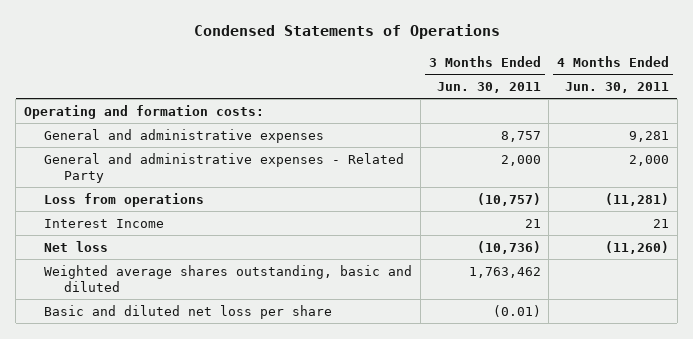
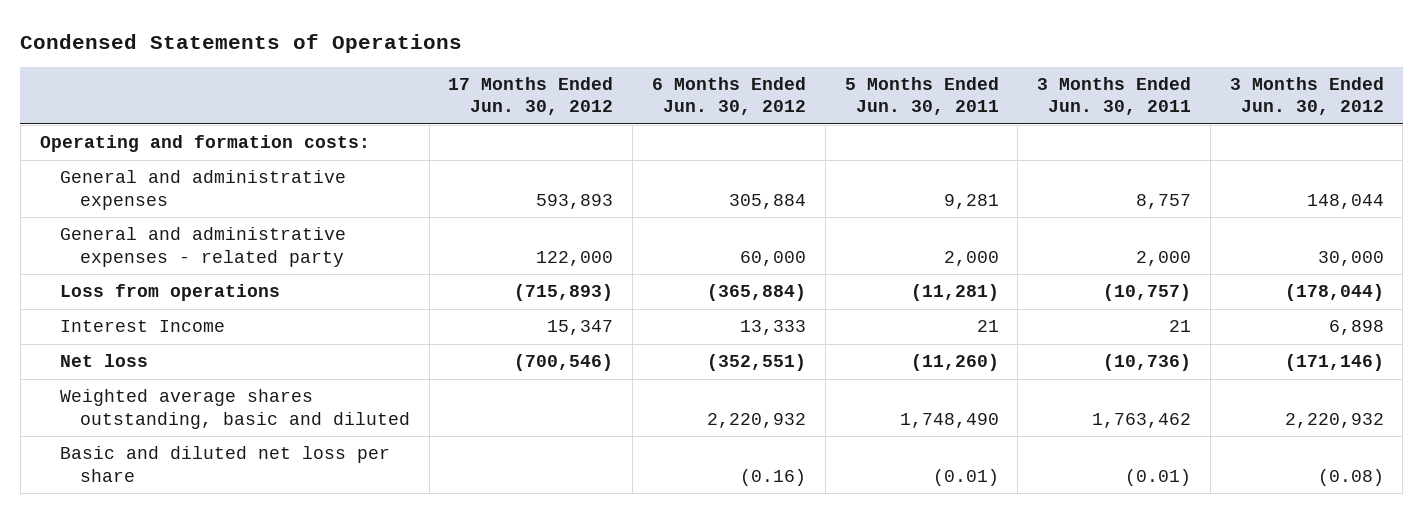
- | 3 Months Ended Jun. 30, 2011 | 4 Months Ended Jun. 30, 2011
+ | 17 Months Ended Jun. 30, 2012 | 6 Months Ended Jun. 30, 2012 | 5 Months Ended Jun. 30, 2011 | 3 Months Ended Jun. 30, 2011 | 3 Months Ended Jun. 30, 2012
- General and administrative expenses - Related Party | 2,000 | 2,000
+ General and administrative expenses - related party | 122,000 | 60,000 | 2,000 | 2,000 | 30,000

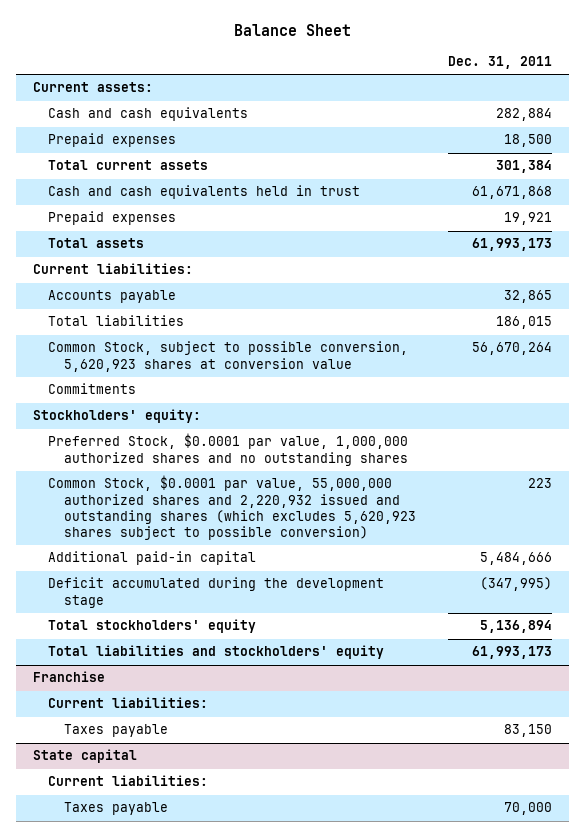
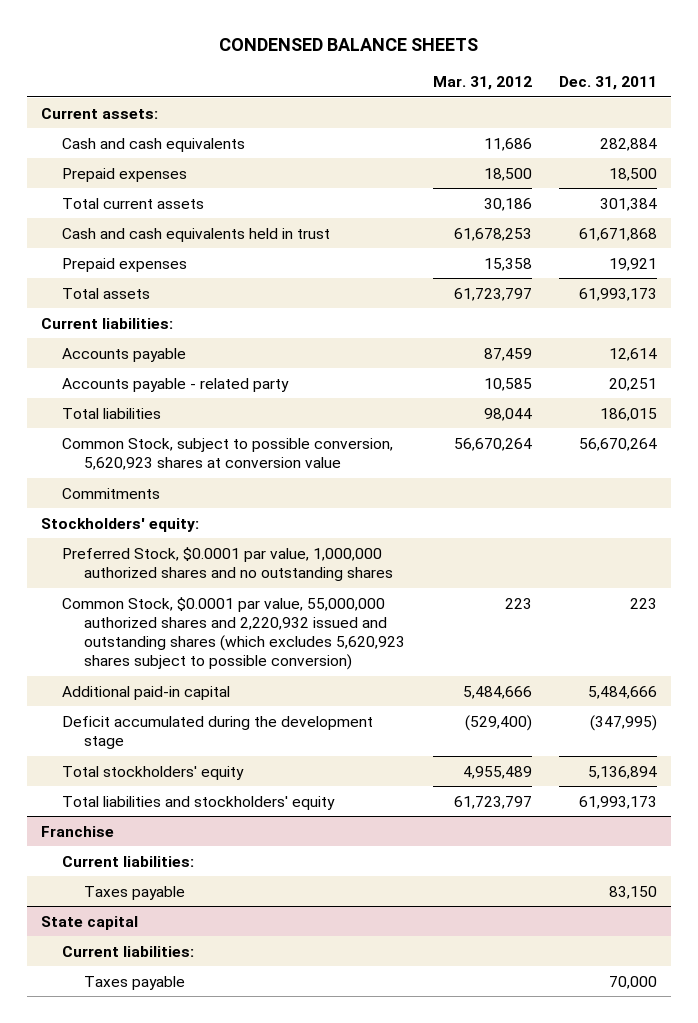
- Balance Sheet
+ CONDENSED BALANCE SHEETS
- | Dec. 31, 2011
+ | Mar. 31, 2012 | Dec. 31, 2011
- Accounts payable | 32,865
+ Accounts payable | 87,459 | 12,614
+ Accounts payable - related party | 10,585 | 20,251

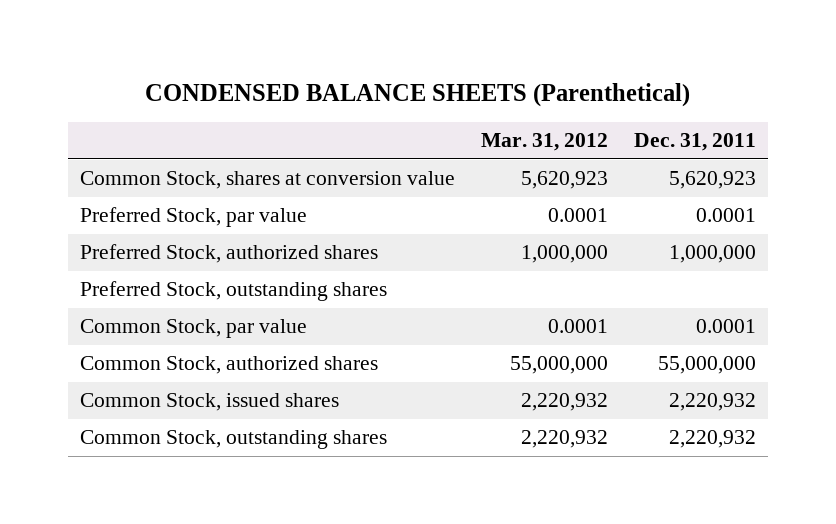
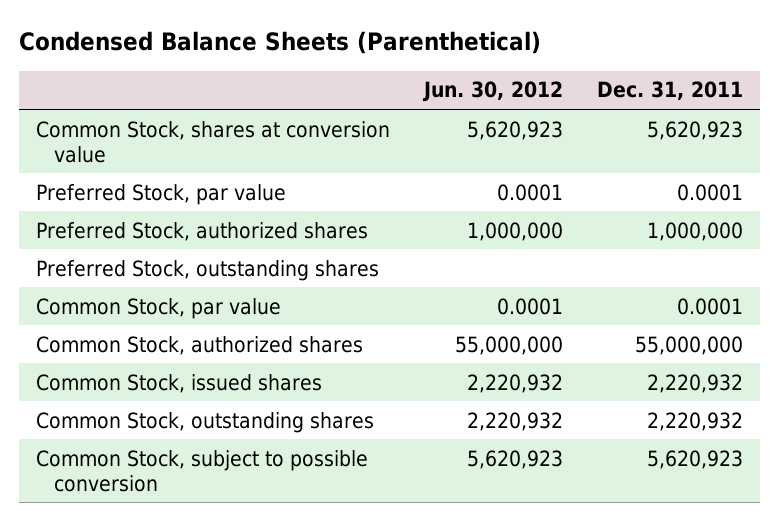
- CONDENSED BALANCE SHEETS (Parenthetical)
+ Condensed Balance Sheets (Parenthetical)
- | Mar. 31, 2012 | Dec. 31, 2011
+ | Jun. 30, 2012 | Dec. 31, 2011
+ Common Stock, subject to possible conversion | 5,620,923 | 5,620,923

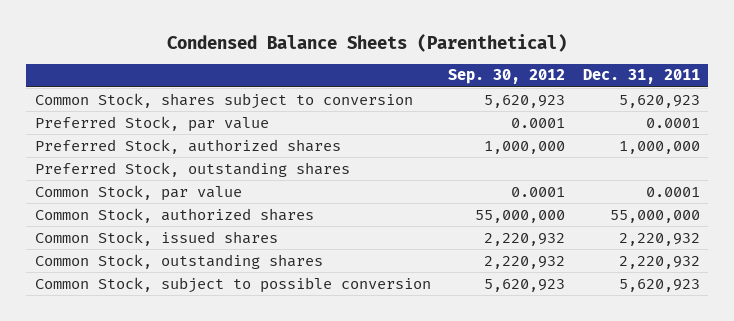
- | Jun. 30, 2012 | Dec. 31, 2011
+ | Sep. 30, 2012 | Dec. 31, 2011
- Common Stock, shares at conversion value | 5,620,923 | 5,620,923
+ Common Stock, shares subject to conversion | 5,620,923 | 5,620,923

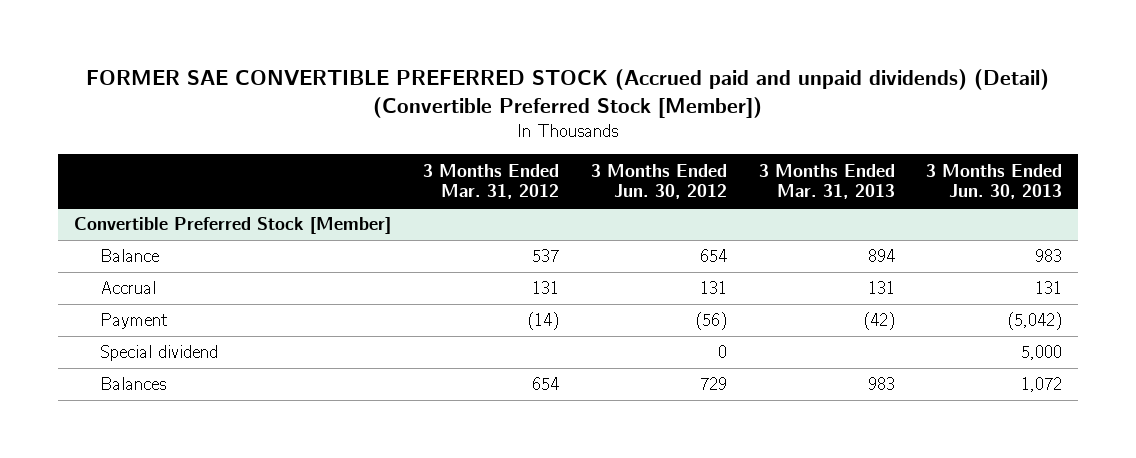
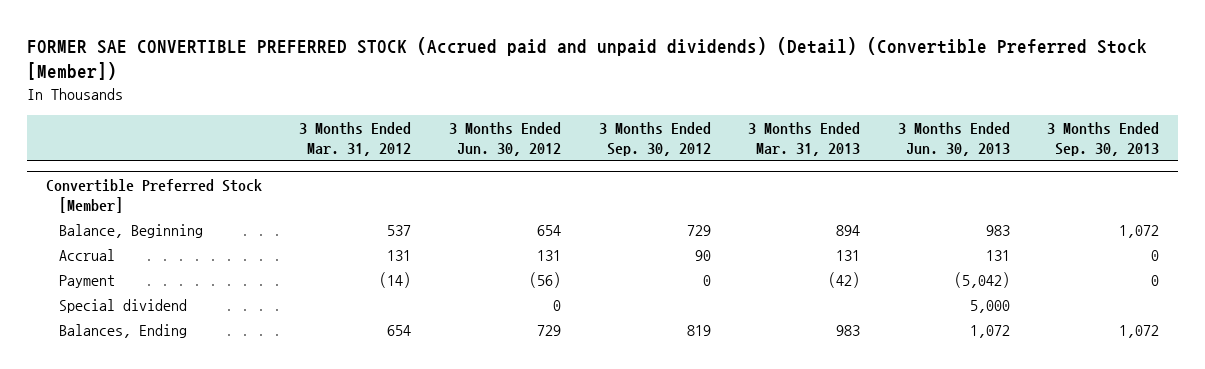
- | 3 Months Ended Mar. 31, 2012 | 3 Months Ended Jun. 30, 2012 | 3 Months Ended Mar. 31, 2013 | 3 Months Ended Jun. 30, 2013
+ | 3 Months Ended Mar. 31, 2012 | 3 Months Ended Jun. 30, 2012 | 3 Months Ended Sep. 30, 2012 | 3 Months Ended Mar. 31, 2013 | 3 Months Ended Jun. 30, 2013 | 3 Months Ended Sep. 30, 2013
@ Convertible Preferred Stock [Member]
- Balance | 537 | 654 | 894 | 983
+ Balance, Beginning | 537 | 654 | 729 | 894 | 983 | 1,072
- Balances | 654 | 729 | 983 | 1,072
+ Balances, Ending | 654 | 729 | 819 | 983 | 1,072 | 1,072

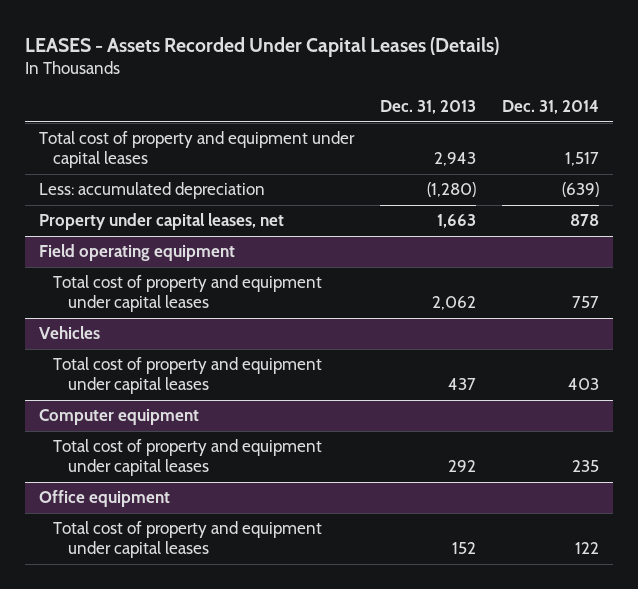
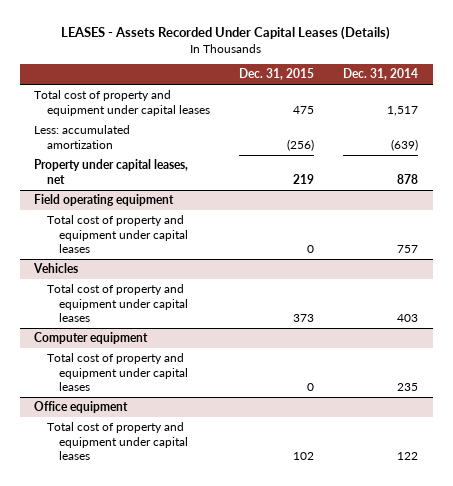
- | Dec. 31, 2013 | Dec. 31, 2014
+ | Dec. 31, 2015 | Dec. 31, 2014
- Less: accumulated depreciation | (1,280) | (639)
+ Less: accumulated amortization | (256) | (639)

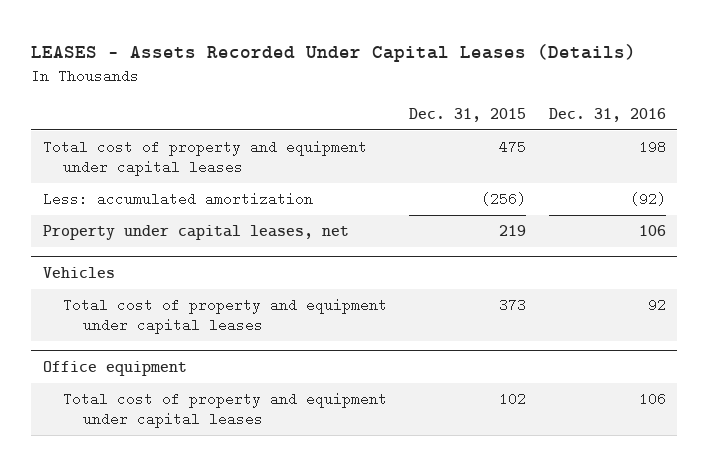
- | Dec. 31, 2015 | Dec. 31, 2014
+ | Dec. 31, 2015 | Dec. 31, 2016
- Field operating equipment
- Total cost of property and equipment under capital leases | 0 | 757
- Computer equipment
- Total cost of property and equipment under capital leases | 0 | 235

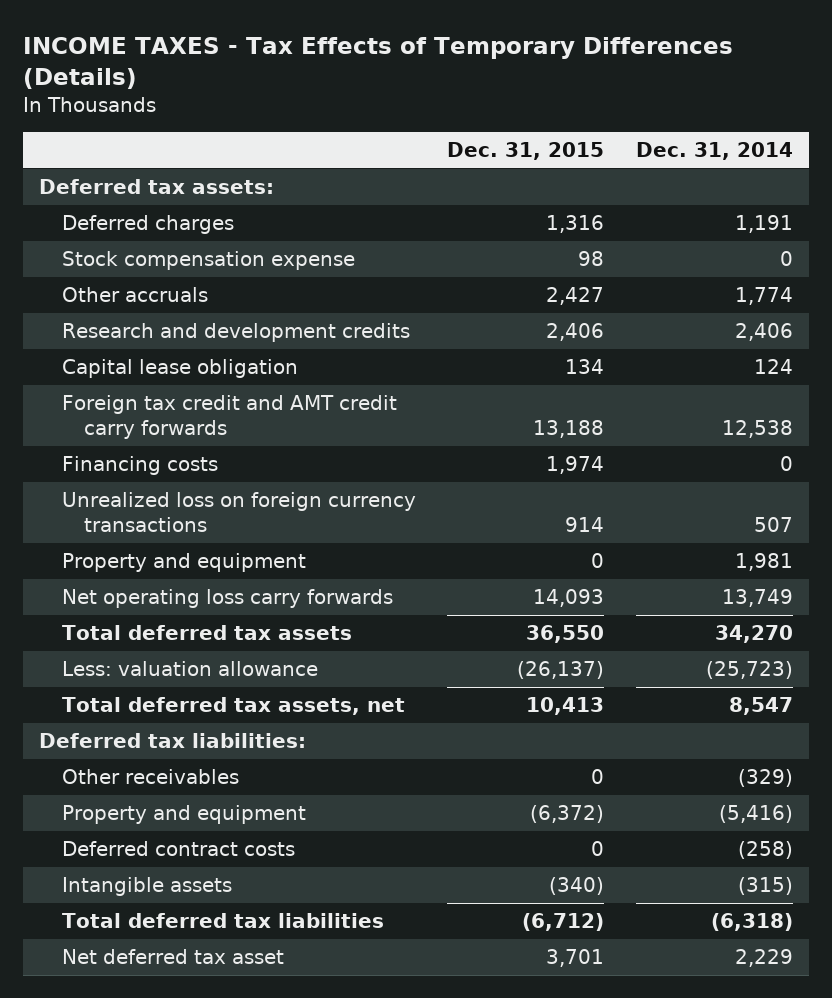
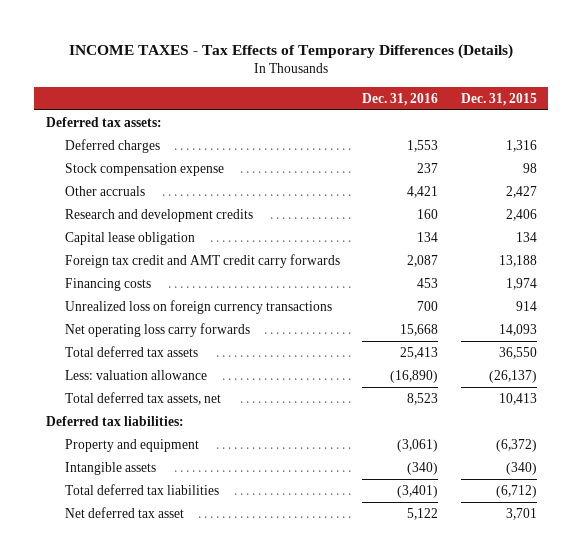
- | Dec. 31, 2015 | Dec. 31, 2014
+ | Dec. 31, 2016 | Dec. 31, 2015
- Property and equipment | 0 | 1,981
- Other receivables | 0 | (329)
- Deferred contract costs | 0 | (258)

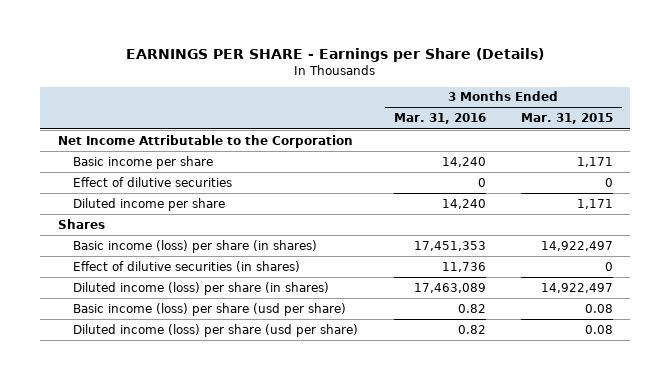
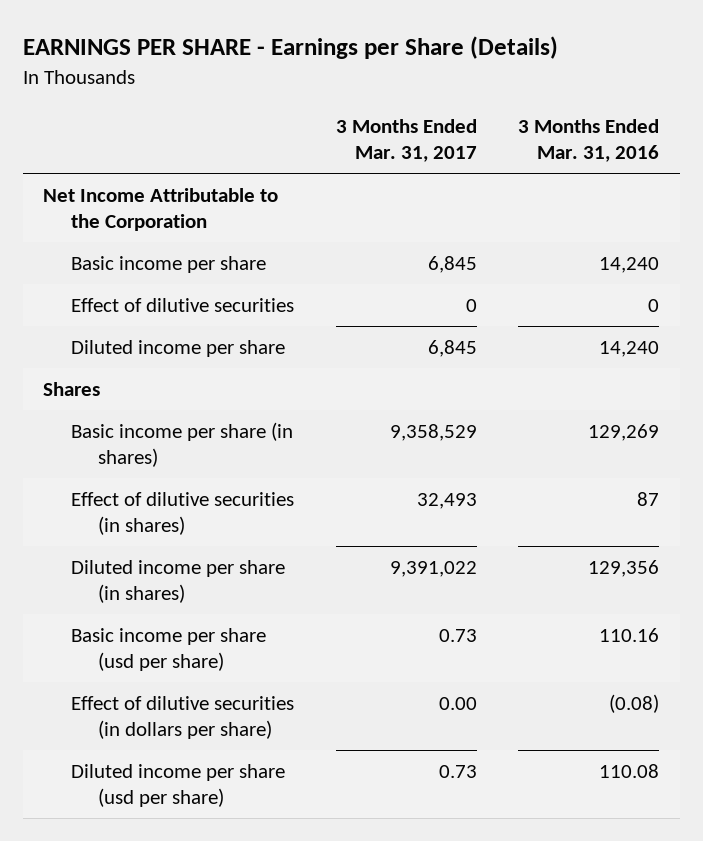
- | 3 Months Ended Mar. 31, 2016 | 3 Months Ended Mar. 31, 2015
+ | 3 Months Ended Mar. 31, 2017 | 3 Months Ended Mar. 31, 2016
- Basic income (loss) per share (in shares) | 17,451,353 | 14,922,497
- Effect of dilutive securities (in shares) | 11,736 | 0
- Diluted income (loss) per share (in shares) | 17,463,089 | 14,922,497
- Basic income (loss) per share (usd per share) | 0.82 | 0.08
- Diluted income (loss) per share (usd per share) | 0.82 | 0.08
+ Basic income per share (in shares) | 9,358,529 | 129,269
+ Effect of dilutive securities (in shares) | 32,493 | 87
+ Diluted income per share (in shares) | 9,391,022 | 129,356
+ Basic income per share (usd per share) | 0.73 | 110.16
+ Effect of dilutive securities (in dollars per share) | 0.00 | (0.08)
+ Diluted income per share (usd per share) | 0.73 | 110.08

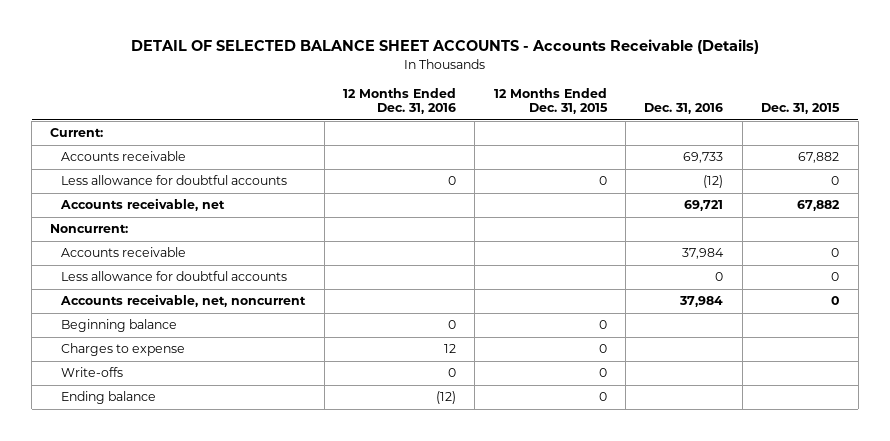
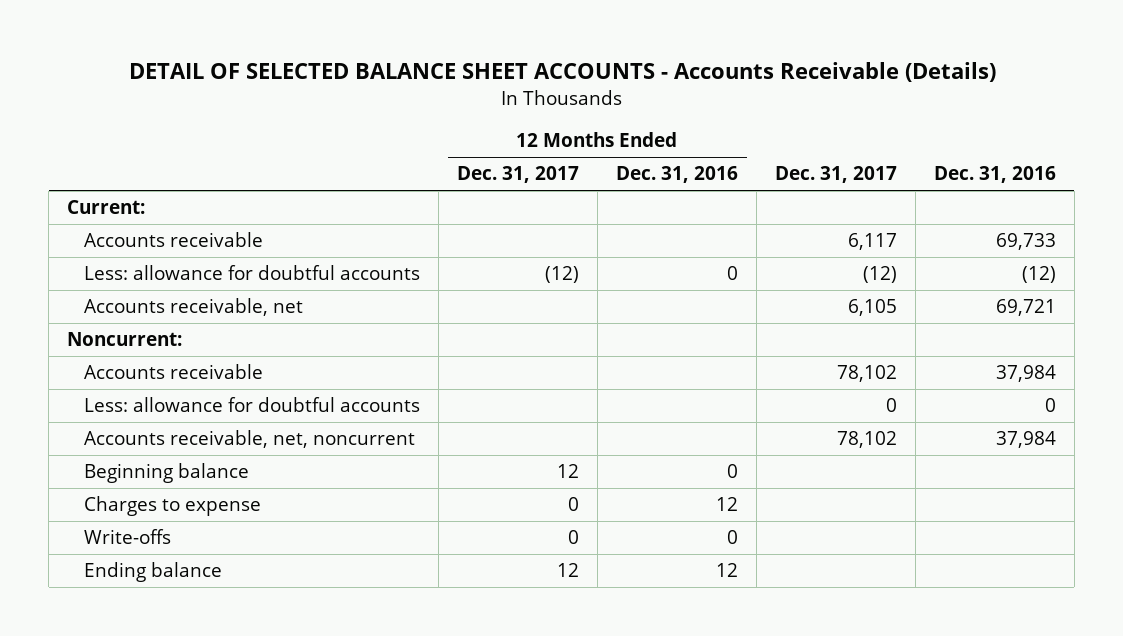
- | 12 Months Ended Dec. 31, 2016 | 12 Months Ended Dec. 31, 2015 | Dec. 31, 2016 | Dec. 31, 2015
+ | 12 Months Ended Dec. 31, 2017 | 12 Months Ended Dec. 31, 2016 | Dec. 31, 2017 | Dec. 31, 2016
- Less allowance for doubtful accounts | 0 | 0 | (12) | 0
+ Less: allowance for doubtful accounts | (12) | 0 | (12) | (12)
- Less allowance for doubtful accounts | | | 0 | 0
+ Less: allowance for doubtful accounts | | | 0 | 0
- Ending balance | (12) | 0 | |
+ Ending balance | 12 | 12 | |

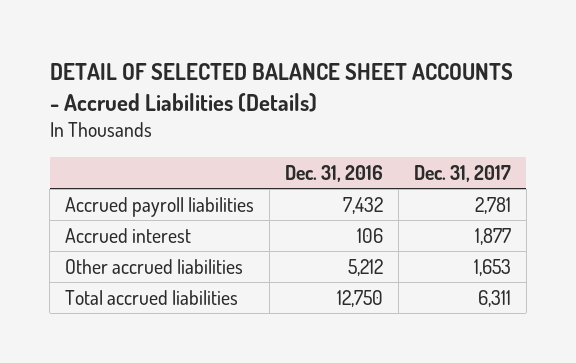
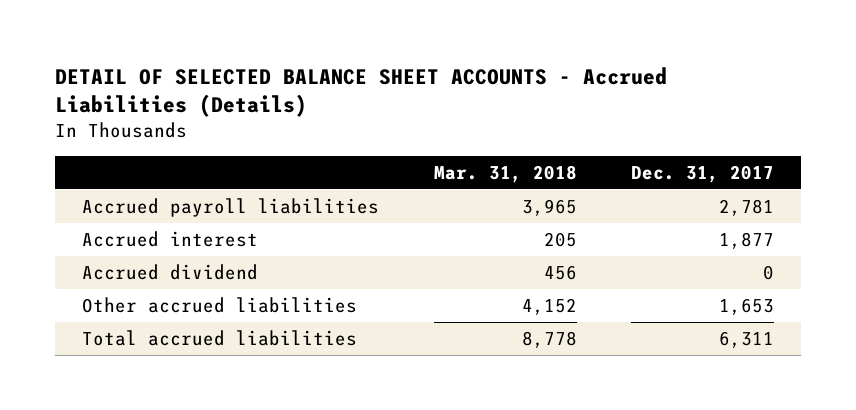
- | Dec. 31, 2016 | Dec. 31, 2017
+ | Mar. 31, 2018 | Dec. 31, 2017
+ Accrued dividend | 456 | 0

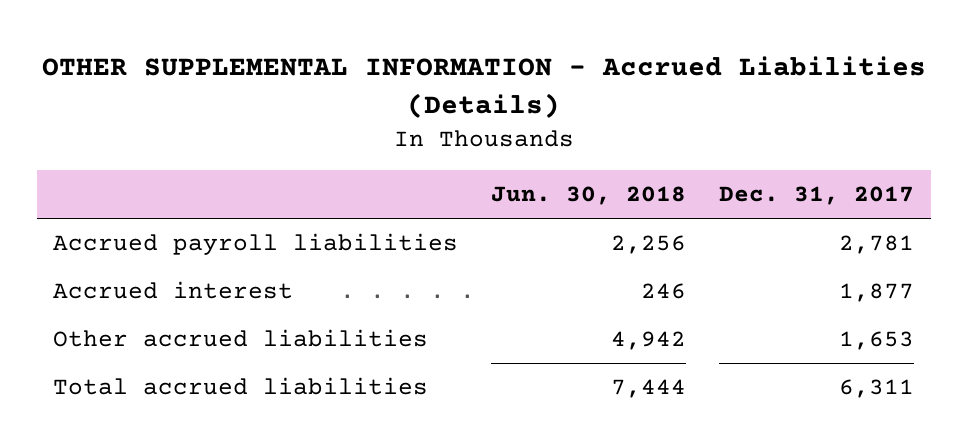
- DETAIL OF SELECTED BALANCE SHEET ACCOUNTS - Accrued Liabilities (Details)
+ OTHER SUPPLEMENTAL INFORMATION - Accrued Liabilities (Details)
- | Mar. 31, 2018 | Dec. 31, 2017
+ | Jun. 30, 2018 | Dec. 31, 2017
- Accrued dividend | 456 | 0

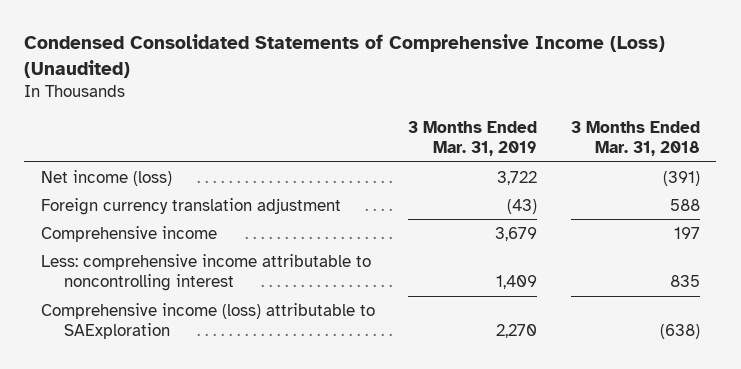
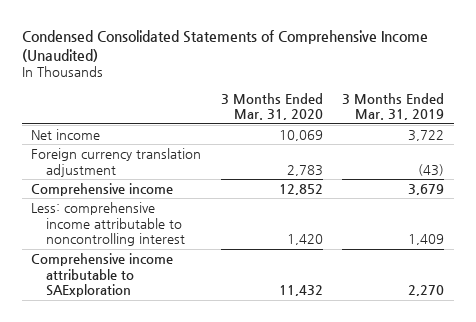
- Condensed Consolidated Statements of Comprehensive Income (Loss) (Unaudited)
+ Condensed Consolidated Statements of Comprehensive Income (Unaudited)
- | 3 Months Ended Mar. 31, 2019 | 3 Months Ended Mar. 31, 2018
+ | 3 Months Ended Mar. 31, 2020 | 3 Months Ended Mar. 31, 2019
- Net income (loss) | 3,722 | (391)
+ Net income | 10,069 | 3,722
- Comprehensive income (loss) attributable to SAExploration | 2,270 | (638)
+ Comprehensive income attributable to SAExploration | 11,432 | 2,270

